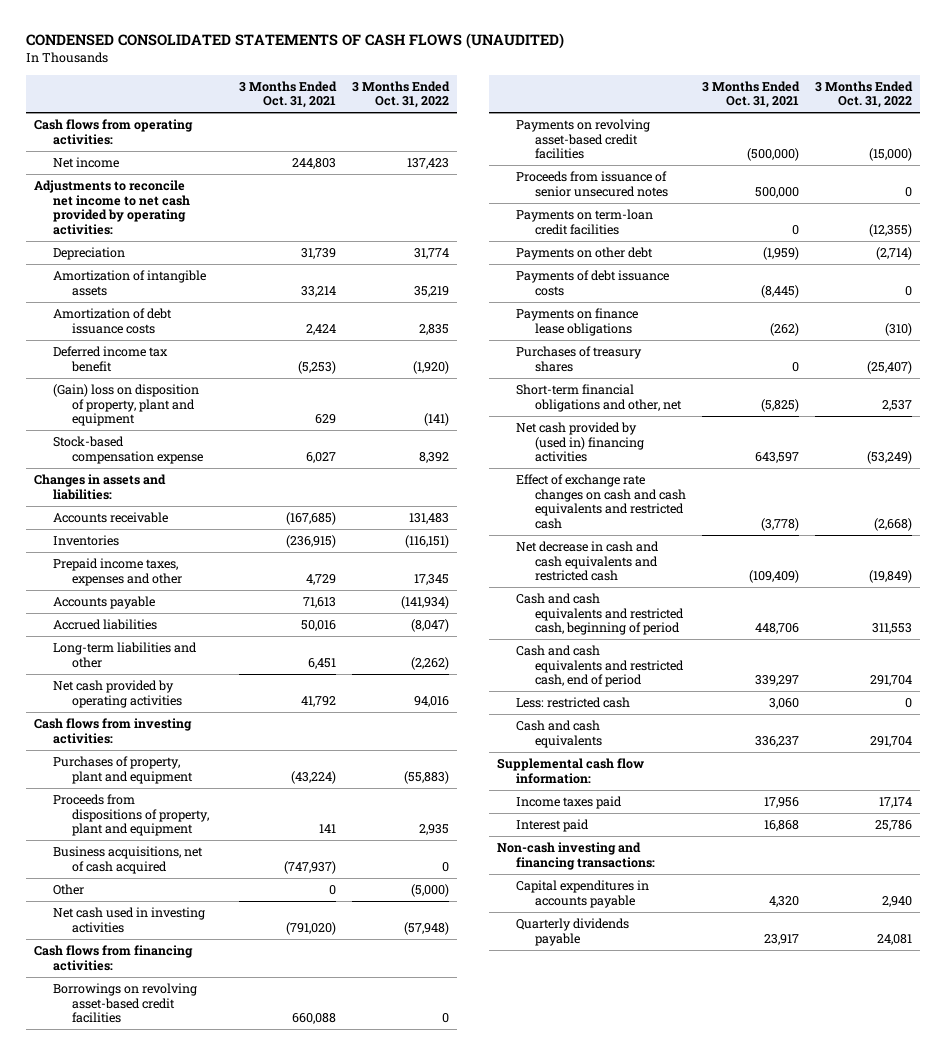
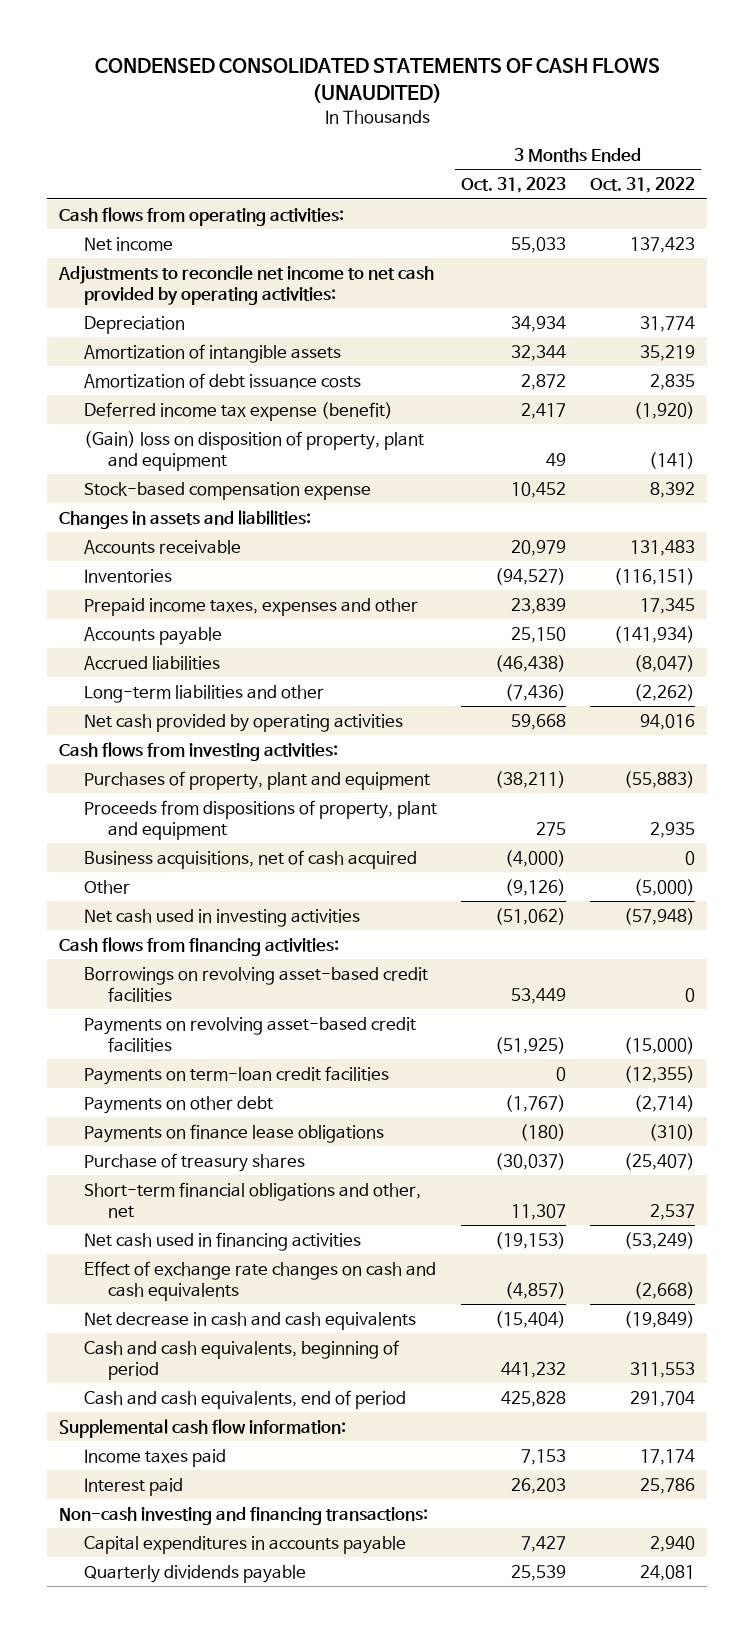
- | 3 Months Ended Oct. 31, 2021 | 3 Months Ended Oct. 31, 2022
+ | 3 Months Ended Oct. 31, 2023 | 3 Months Ended Oct. 31, 2022
- Deferred income tax benefit | (5,253) | (1,920)
+ Deferred income tax expense (benefit) | 2,417 | (1,920)
- Proceeds from issuance of senior unsecured notes | 500,000 | 0
- Payments of debt issuance costs | (8,445) | 0
- Purchases of treasury shares | 0 | (25,407)
+ Purchase of treasury shares | (30,037) | (25,407)
- Net cash provided by (used in) financing activities | 643,597 | (53,249)
- Effect of exchange rate changes on cash and cash equivalents and restricted cash | (3,778) | (2,668)
- Net decrease in cash and cash equivalents and restricted cash | (109,409) | (19,849)
- Cash and cash equivalents and restricted cash, beginning of period | 448,706 | 311,553
- Cash and cash equivalents and restricted cash, end of period | 339,297 | 291,704
- Less: restricted cash | 3,060 | 0
- Cash and cash equivalents | 336,237 | 291,704
+ Net cash used in financing activities | (19,153) | (53,249)
+ Effect of exchange rate changes on cash and cash equivalents | (4,857) | (2,668)
+ Net decrease in cash and cash equivalents | (15,404) | (19,849)
+ Cash and cash equivalents, beginning of period | 441,232 | 311,553
+ Cash and cash equivalents, end of period | 425,828 | 291,704

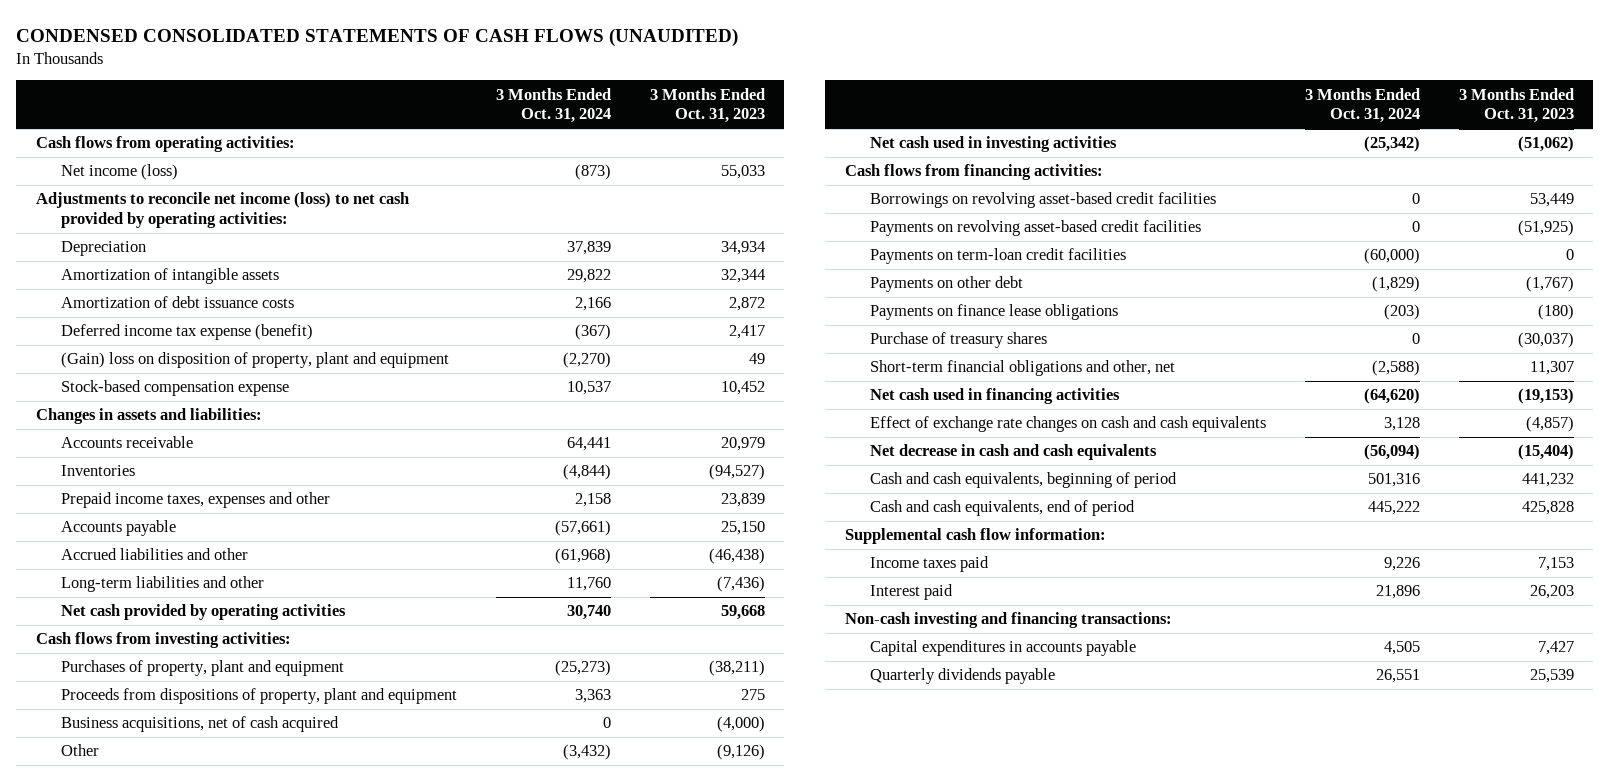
- | 3 Months Ended Oct. 31, 2023 | 3 Months Ended Oct. 31, 2022
+ | 3 Months Ended Oct. 31, 2024 | 3 Months Ended Oct. 31, 2023
- Net income | 55,033 | 137,423
- Adjustments to reconcile net income to net cash provided by operating activities:
+ Net income (loss) | (873) | 55,033
+ Adjustments to reconcile net income (loss) to net cash provided by operating activities:
- Accrued liabilities | (46,438) | (8,047)
+ Accrued liabilities and other | (61,968) | (46,438)

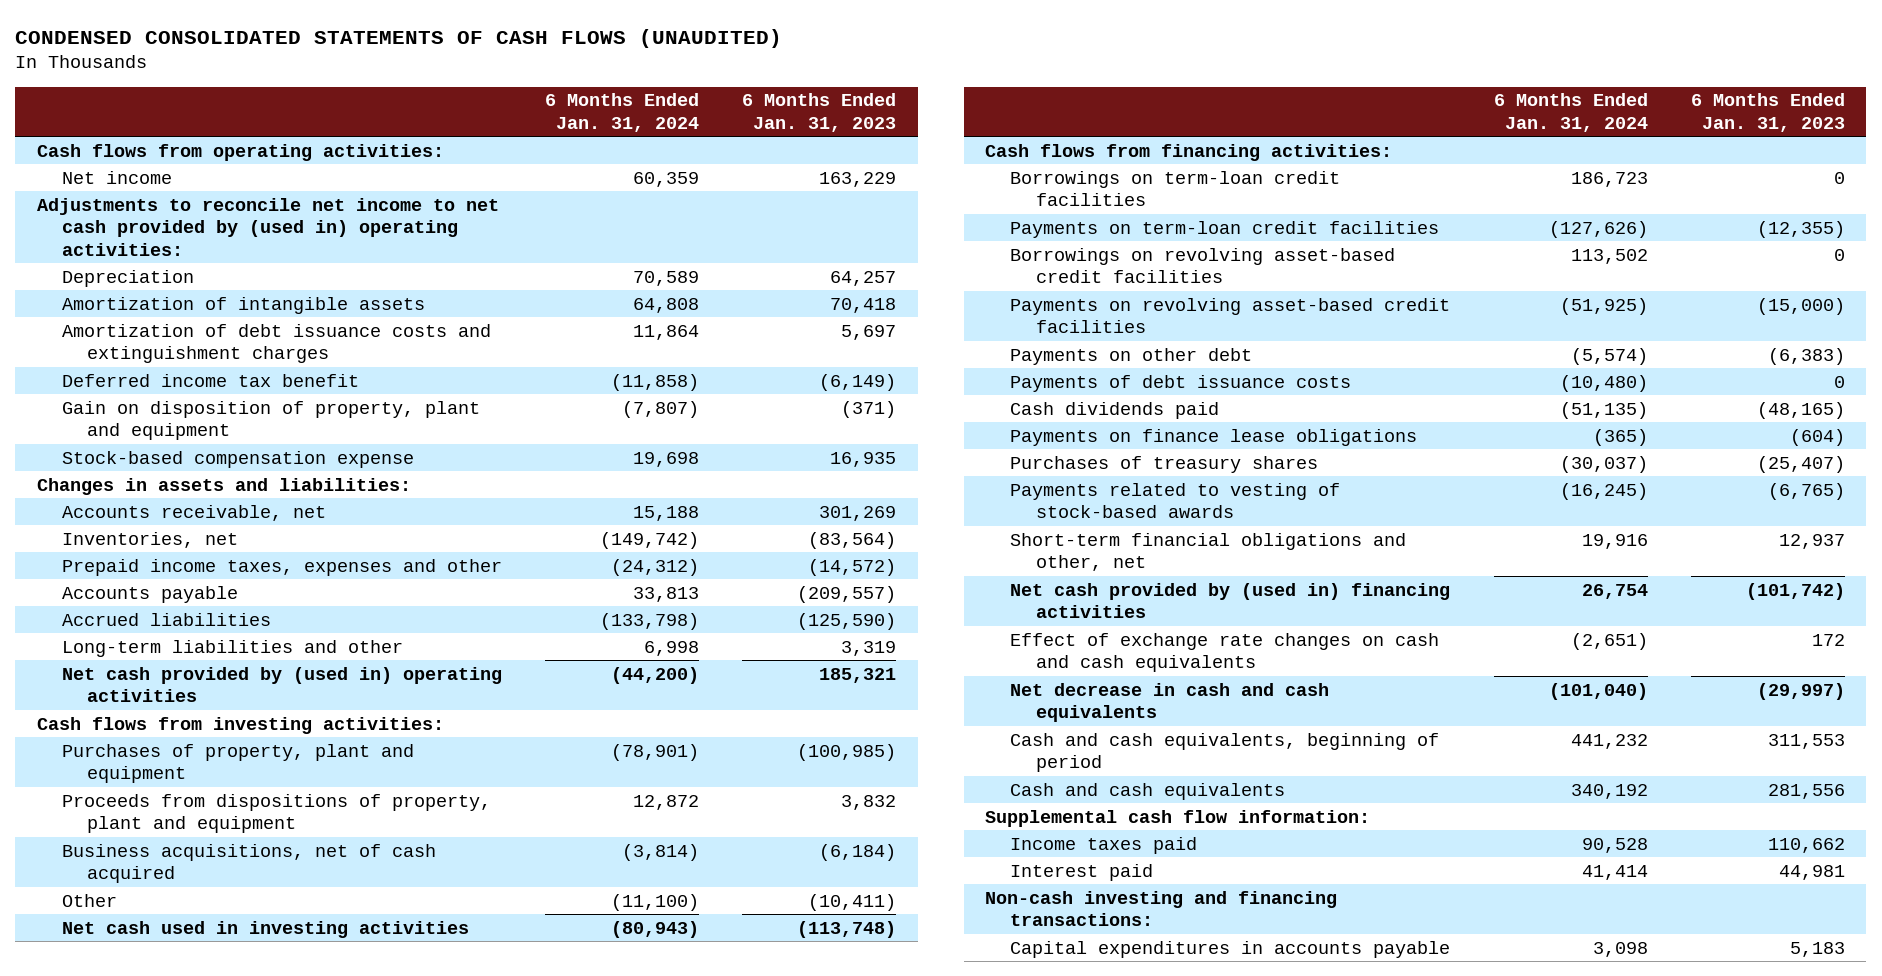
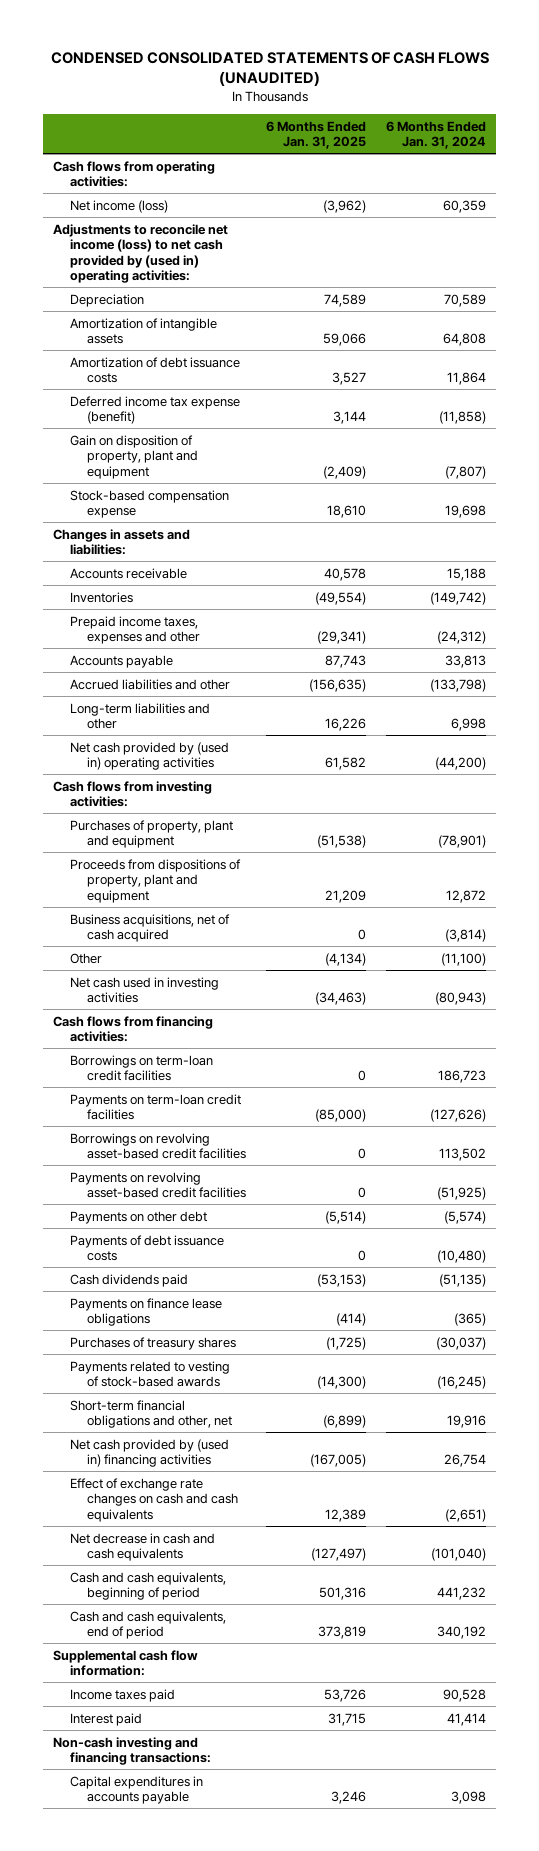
- | 6 Months Ended Jan. 31, 2024 | 6 Months Ended Jan. 31, 2023
+ | 6 Months Ended Jan. 31, 2025 | 6 Months Ended Jan. 31, 2024
- Net income | 60,359 | 163,229
- Adjustments to reconcile net income to net cash provided by (used in) operating activities:
+ Net income (loss) | (3,962) | 60,359
+ Adjustments to reconcile net income (loss) to net cash provided by (used in) operating activities:
- Amortization of debt issuance costs and extinguishment charges | 11,864 | 5,697
- Deferred income tax benefit | (11,858) | (6,149)
+ Amortization of debt issuance costs | 3,527 | 11,864
+ Deferred income tax expense (benefit) | 3,144 | (11,858)
- Accounts receivable, net | 15,188 | 301,269
- Inventories, net | (149,742) | (83,564)
+ Accounts receivable | 40,578 | 15,188
+ Inventories | (49,554) | (149,742)
- Accrued liabilities | (133,798) | (125,590)
+ Accrued liabilities and other | (156,635) | (133,798)
- Cash and cash equivalents | 340,192 | 281,556
+ Cash and cash equivalents, end of period | 373,819 | 340,192

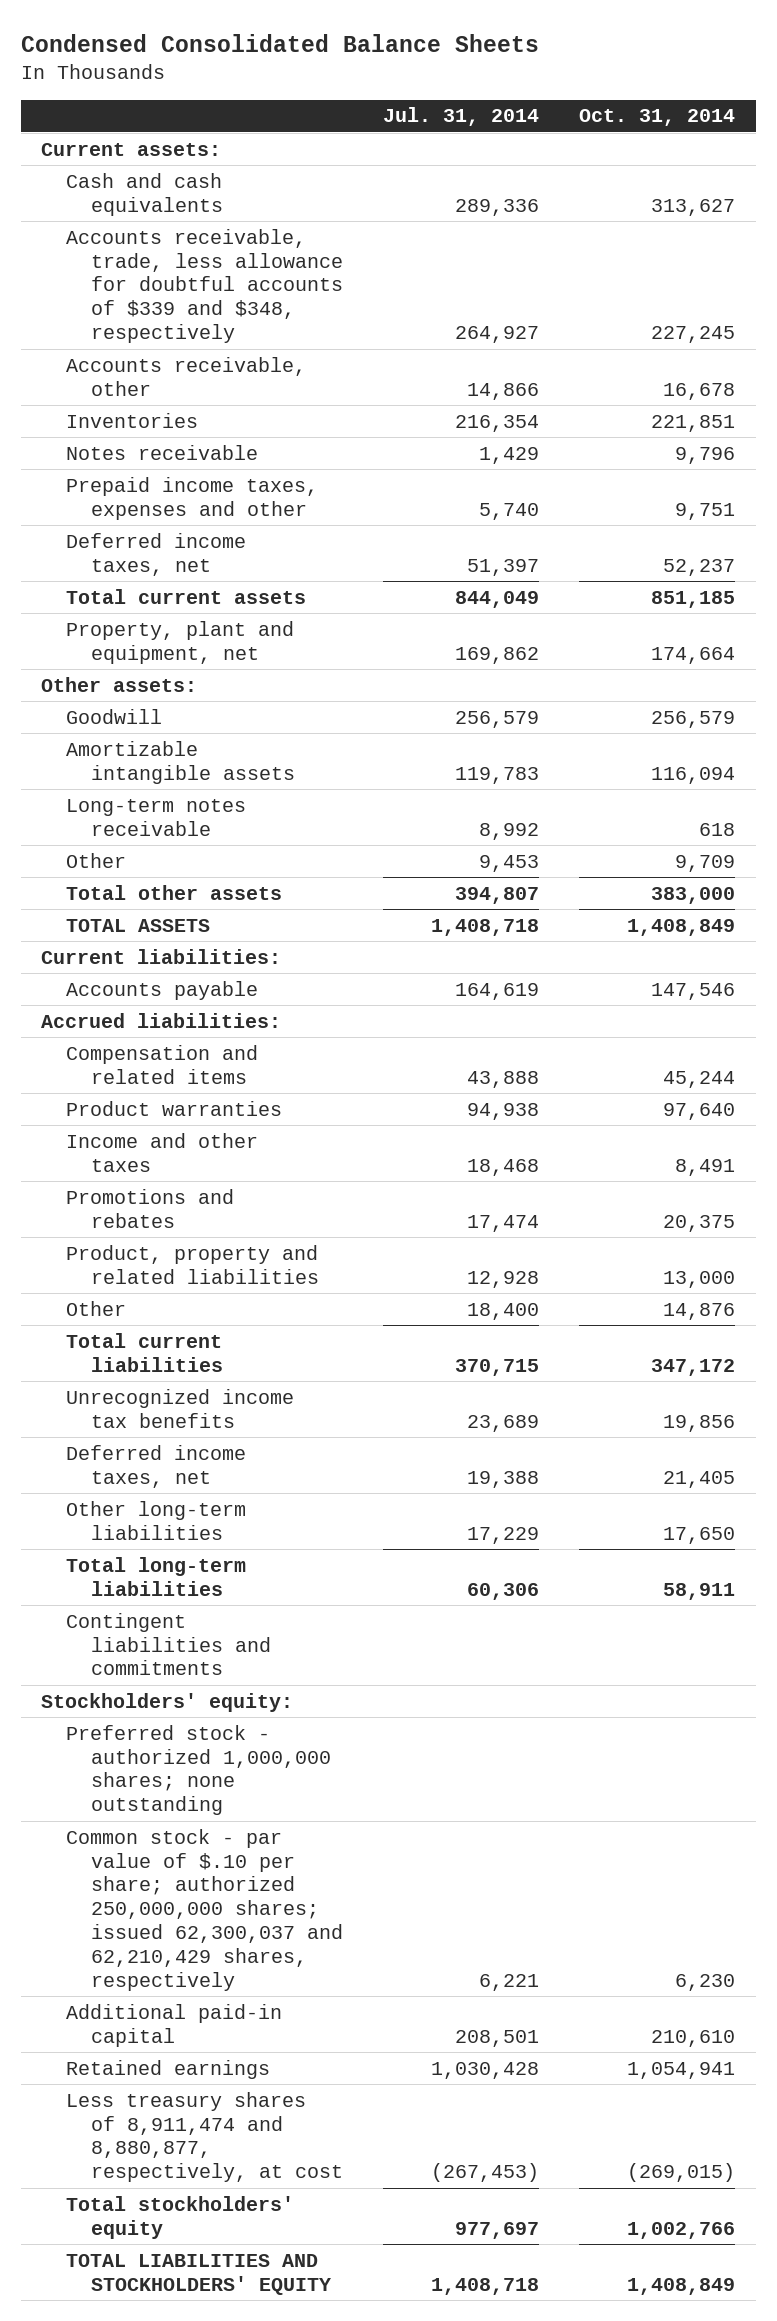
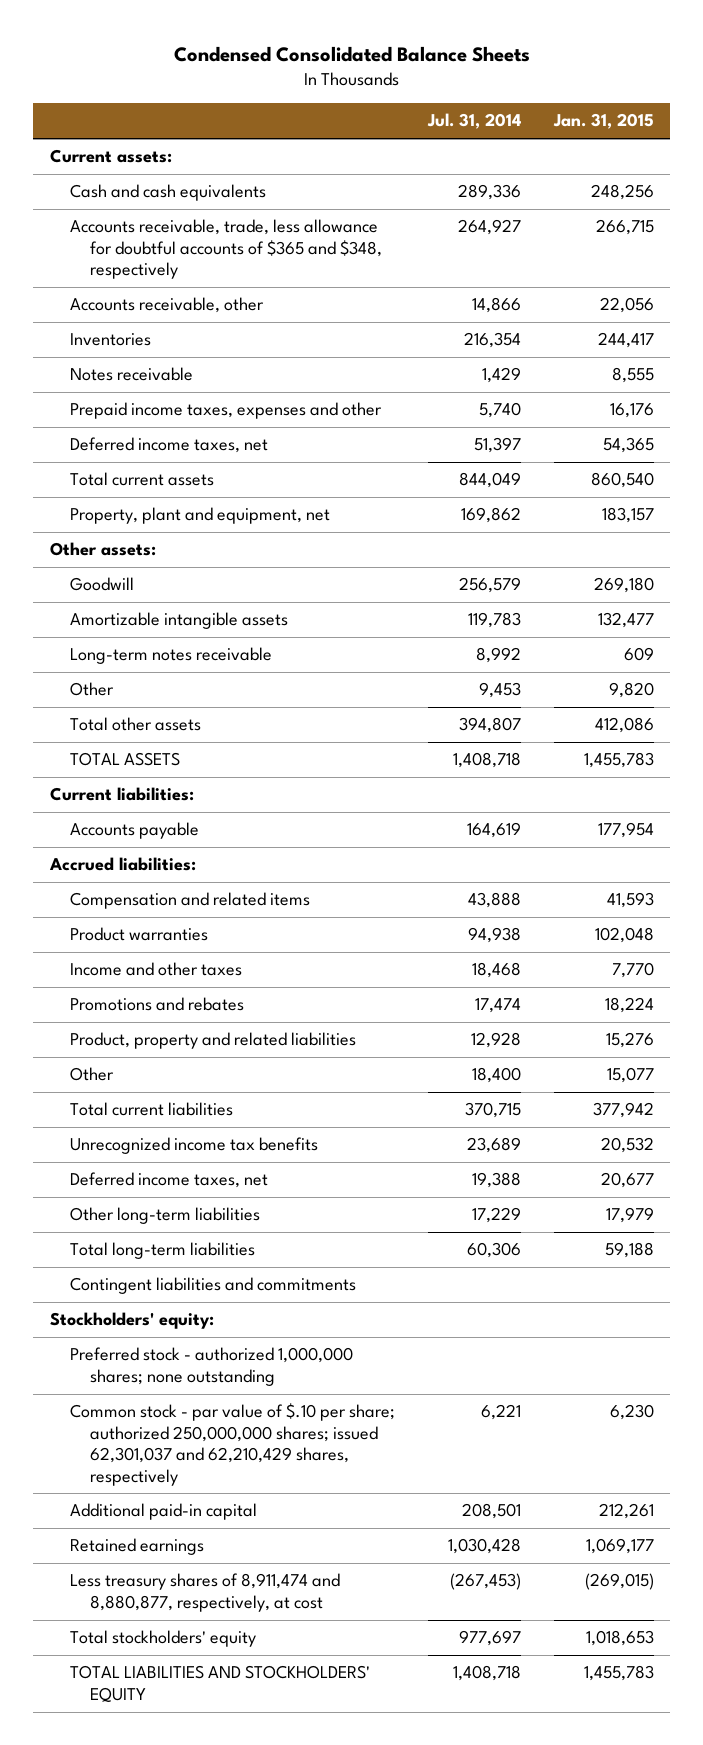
- | Jul. 31, 2014 | Oct. 31, 2014
+ | Jul. 31, 2014 | Jan. 31, 2015
- Accounts receivable, trade, less allowance for doubtful accounts of $339 and $348, respectively | 264,927 | 227,245
+ Accounts receivable, trade, less allowance for doubtful accounts of $365 and $348, respectively | 264,927 | 266,715
- Common stock - par value of $.10 per share; authorized 250,000,000 shares; issued 62,300,037 and 62,210,429 shares, respectively | 6,221 | 6,230
+ Common stock - par value of $.10 per share; authorized 250,000,000 shares; issued 62,301,037 and 62,210,429 shares, respectively | 6,221 | 6,230

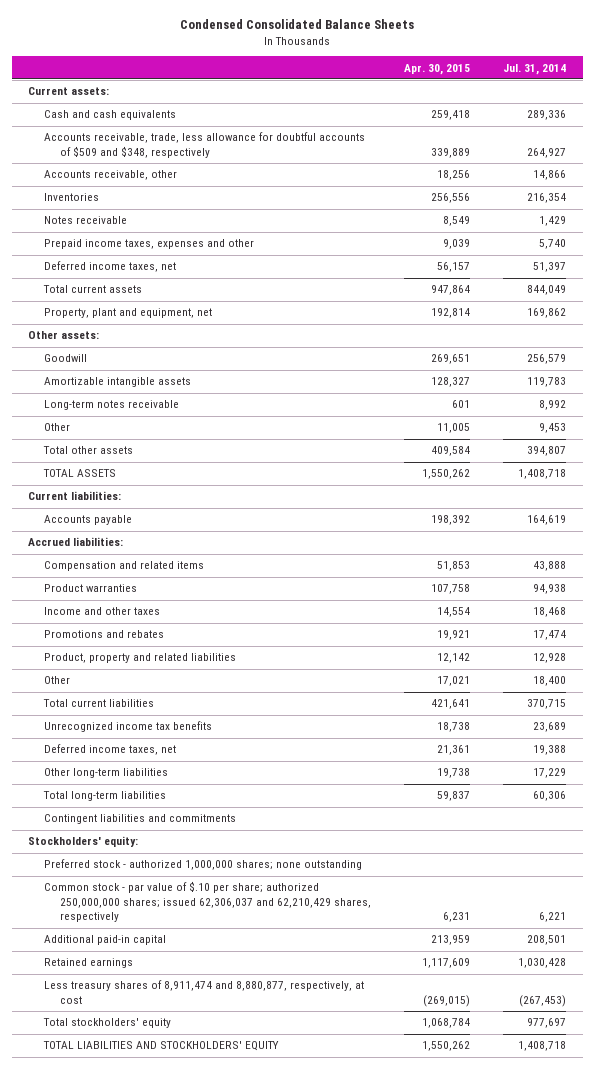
- | Jul. 31, 2014 | Jan. 31, 2015
+ | Apr. 30, 2015 | Jul. 31, 2014
- Accounts receivable, trade, less allowance for doubtful accounts of $365 and $348, respectively | 264,927 | 266,715
+ Accounts receivable, trade, less allowance for doubtful accounts of $509 and $348, respectively | 339,889 | 264,927
- Common stock - par value of $.10 per share; authorized 250,000,000 shares; issued 62,301,037 and 62,210,429 shares, respectively | 6,221 | 6,230
+ Common stock - par value of $.10 per share; authorized 250,000,000 shares; issued 62,306,037 and 62,210,429 shares, respectively | 6,231 | 6,221

